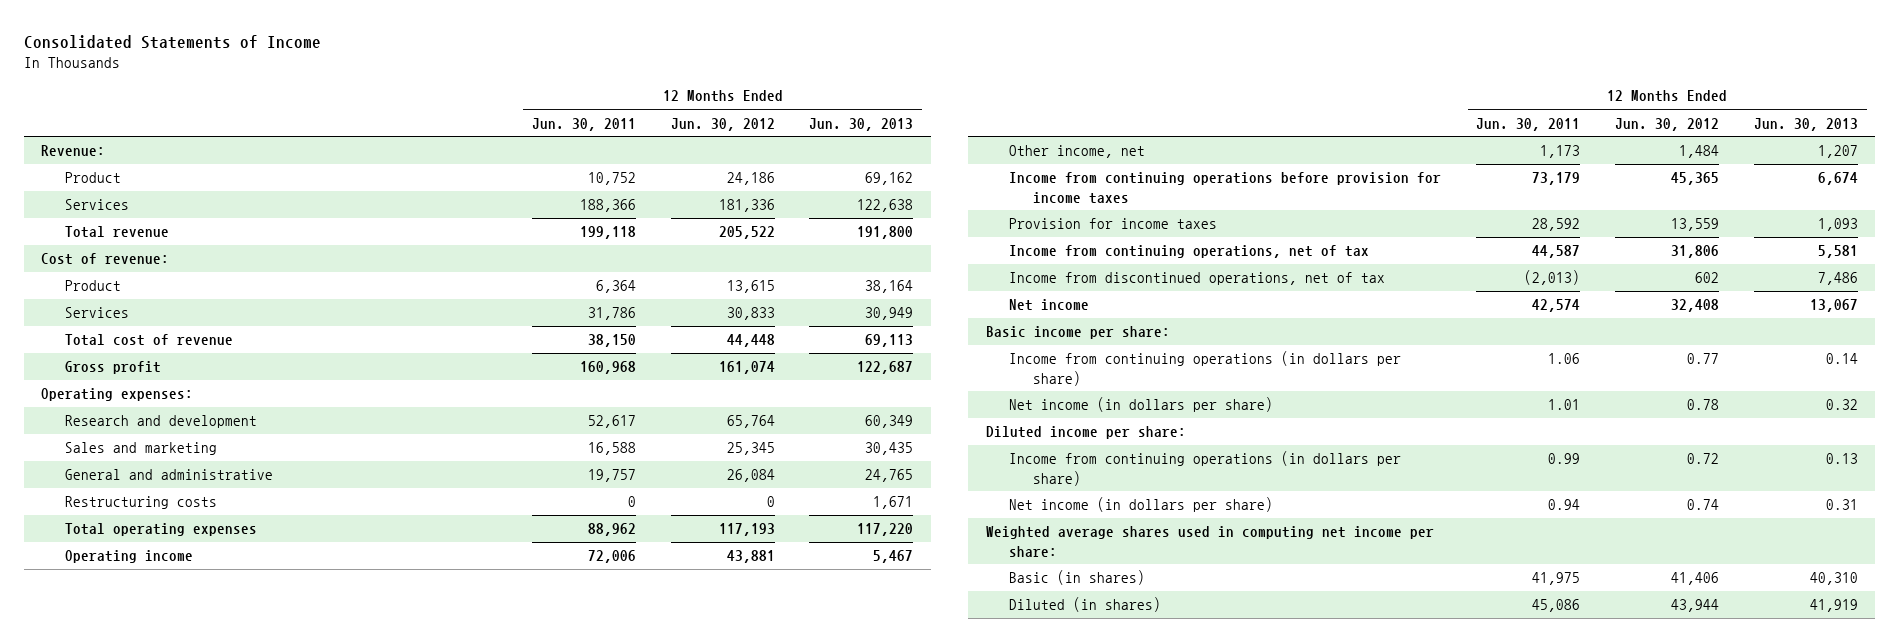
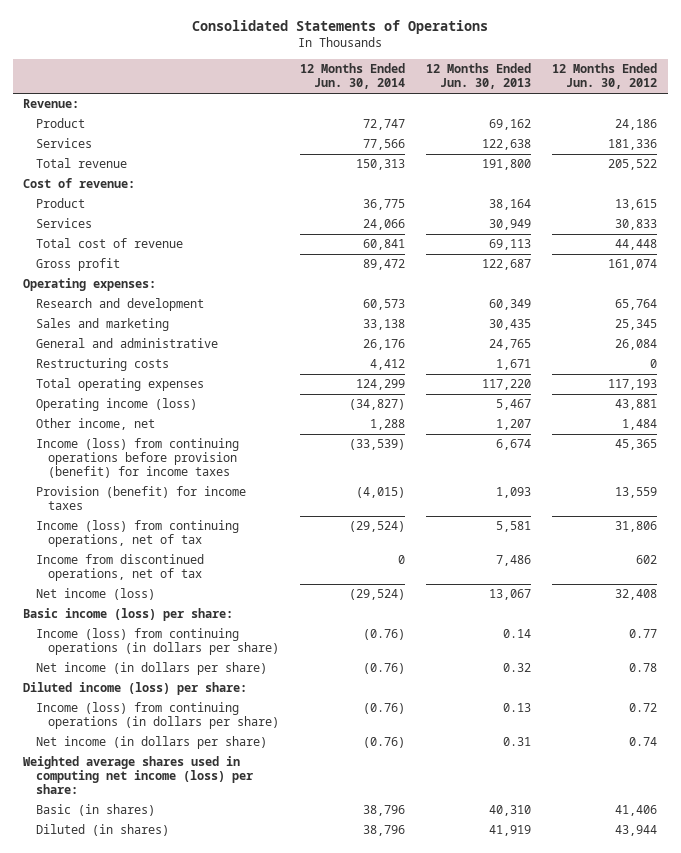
- Consolidated Statements of Income
+ Consolidated Statements of Operations
- | 12 Months Ended Jun. 30, 2011 | 12 Months Ended Jun. 30, 2012 | 12 Months Ended Jun. 30, 2013
+ | 12 Months Ended Jun. 30, 2014 | 12 Months Ended Jun. 30, 2013 | 12 Months Ended Jun. 30, 2012
- Operating income | 72,006 | 43,881 | 5,467
+ Operating income (loss) | (34,827) | 5,467 | 43,881
- Income from continuing operations before provision for income taxes | 73,179 | 45,365 | 6,674
- Provision for income taxes | 28,592 | 13,559 | 1,093
- Income from continuing operations, net of tax | 44,587 | 31,806 | 5,581
+ Income (loss) from continuing operations before provision (benefit) for income taxes | (33,539) | 6,674 | 45,365
+ Provision (benefit) for income taxes | (4,015) | 1,093 | 13,559
+ Income (loss) from continuing operations, net of tax | (29,524) | 5,581 | 31,806
- Net income | 42,574 | 32,408 | 13,067
- Basic income per share:
- Income from continuing operations (in dollars per share) | 1.06 | 0.77 | 0.14
+ Net income (loss) | (29,524) | 13,067 | 32,408
+ Basic income (loss) per share:
+ Income (loss) from continuing operations (in dollars per share) | (0.76) | 0.14 | 0.77
- Diluted income per share:
- Income from continuing operations (in dollars per share) | 0.99 | 0.72 | 0.13
+ Diluted income (loss) per share:
+ Income (loss) from continuing operations (in dollars per share) | (0.76) | 0.13 | 0.72
- Weighted average shares used in computing net income per share:
+ Weighted average shares used in computing net income (loss) per share:

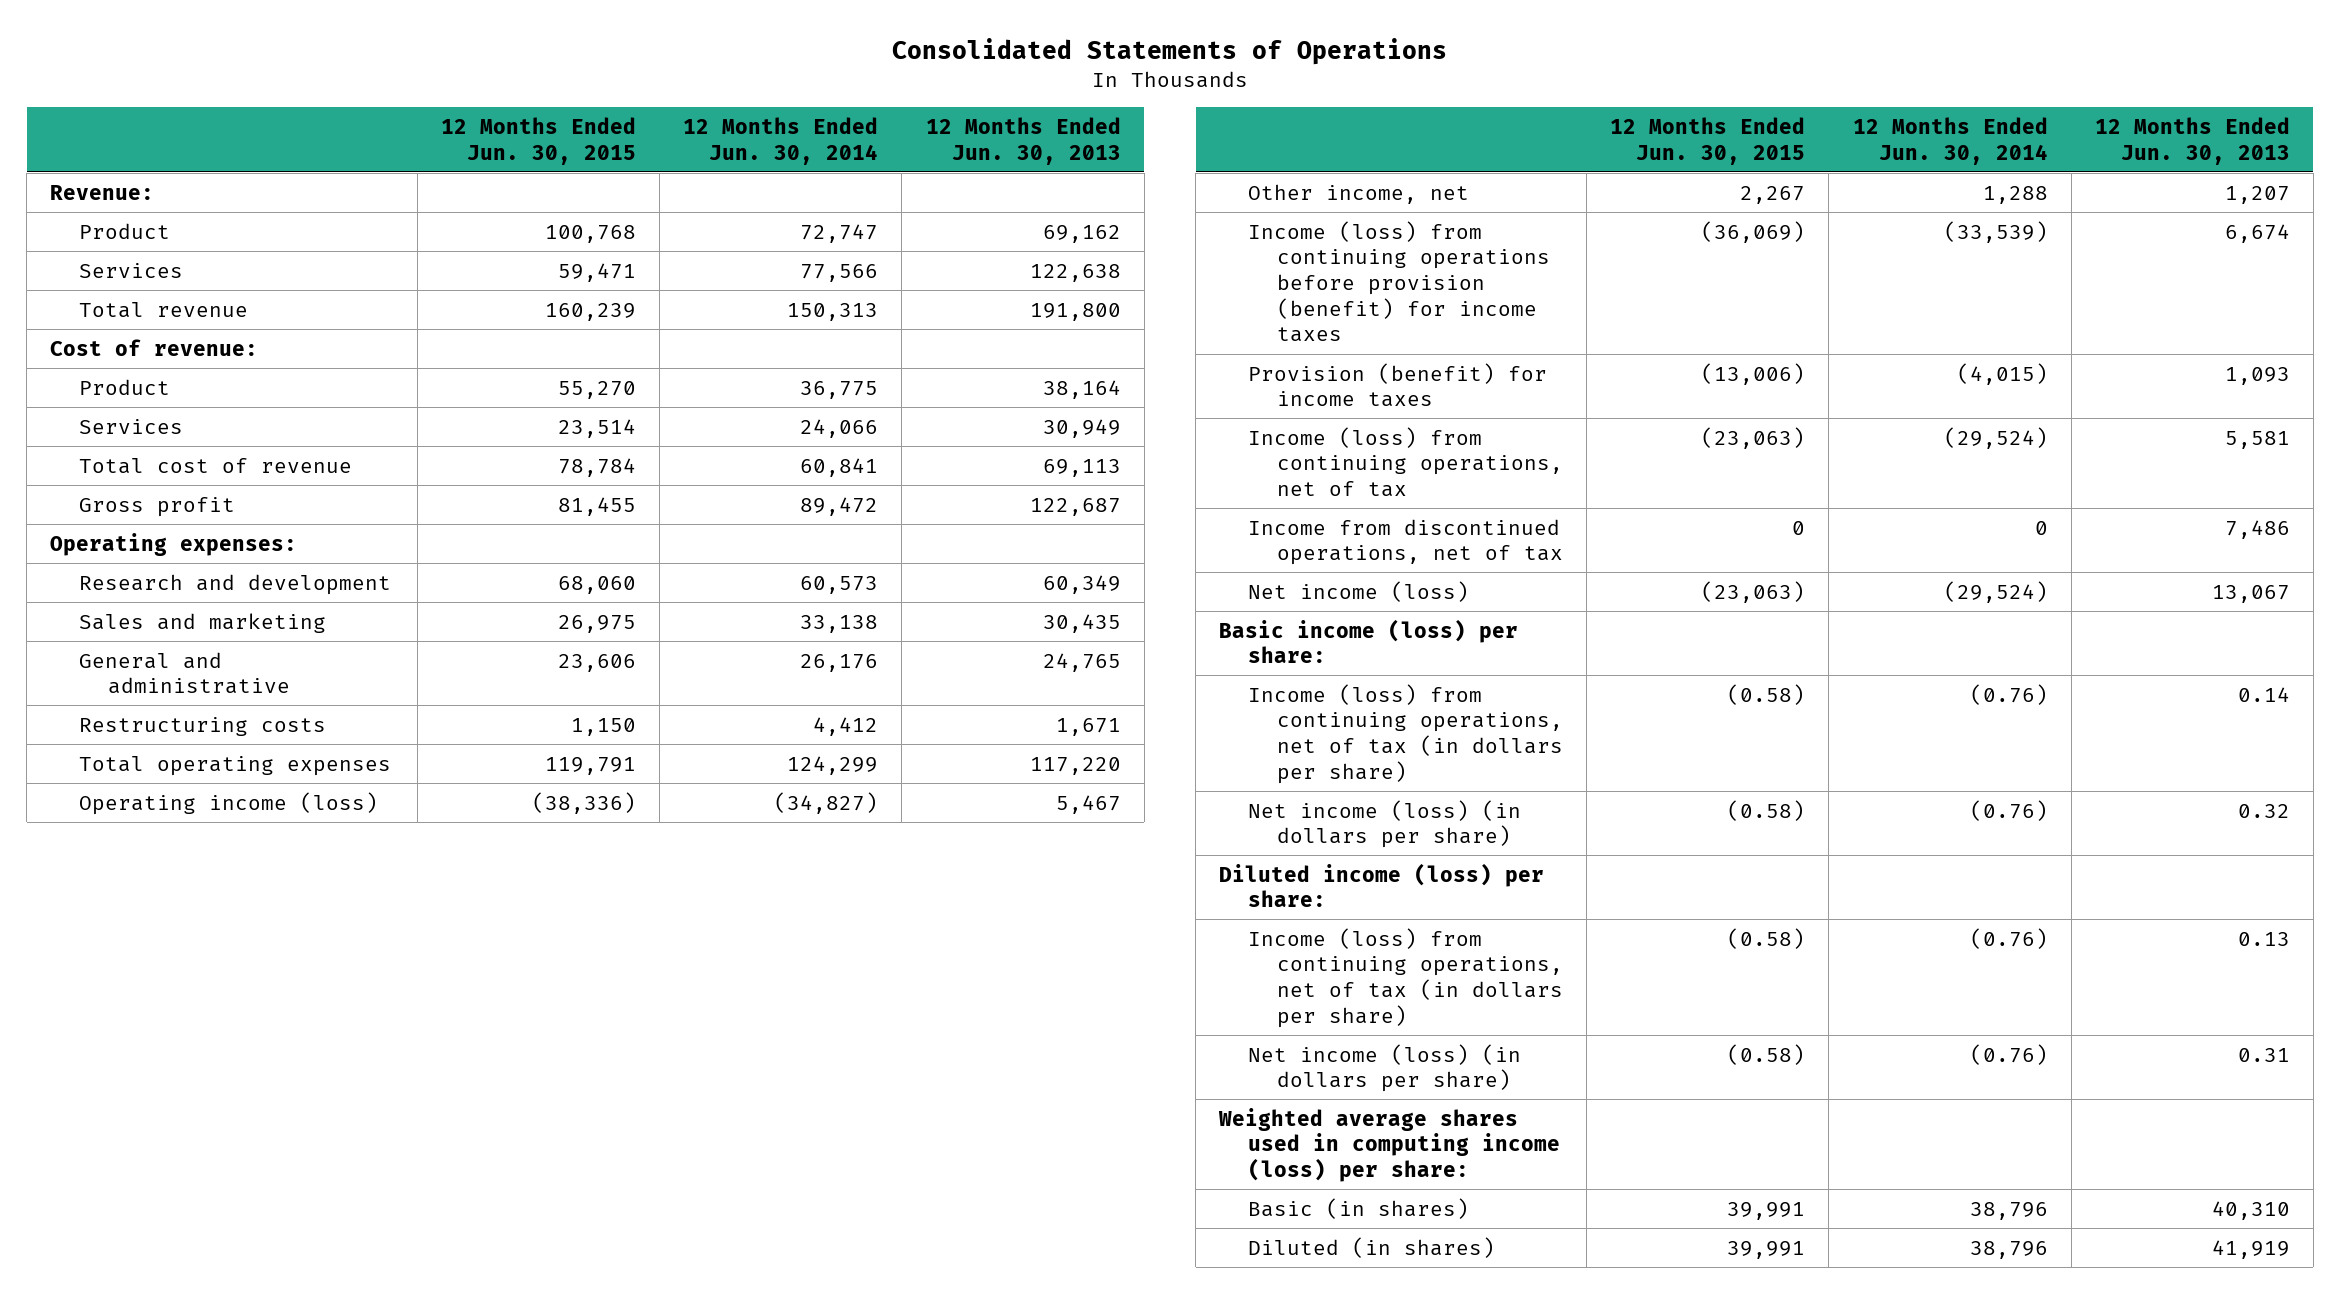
- | 12 Months Ended Jun. 30, 2014 | 12 Months Ended Jun. 30, 2013 | 12 Months Ended Jun. 30, 2012
+ | 12 Months Ended Jun. 30, 2015 | 12 Months Ended Jun. 30, 2014 | 12 Months Ended Jun. 30, 2013
- Income (loss) from continuing operations (in dollars per share) | (0.76) | 0.14 | 0.77
- Net income (in dollars per share) | (0.76) | 0.32 | 0.78
+ Income (loss) from continuing operations, net of tax (in dollars per share) | (0.58) | (0.76) | 0.14
+ Net income (loss) (in dollars per share) | (0.58) | (0.76) | 0.32
- Income (loss) from continuing operations (in dollars per share) | (0.76) | 0.13 | 0.72
- Net income (in dollars per share) | (0.76) | 0.31 | 0.74
- Weighted average shares used in computing net income (loss) per share:
+ Income (loss) from continuing operations, net of tax (in dollars per share) | (0.58) | (0.76) | 0.13
+ Net income (loss) (in dollars per share) | (0.58) | (0.76) | 0.31
+ Weighted average shares used in computing income (loss) per share:

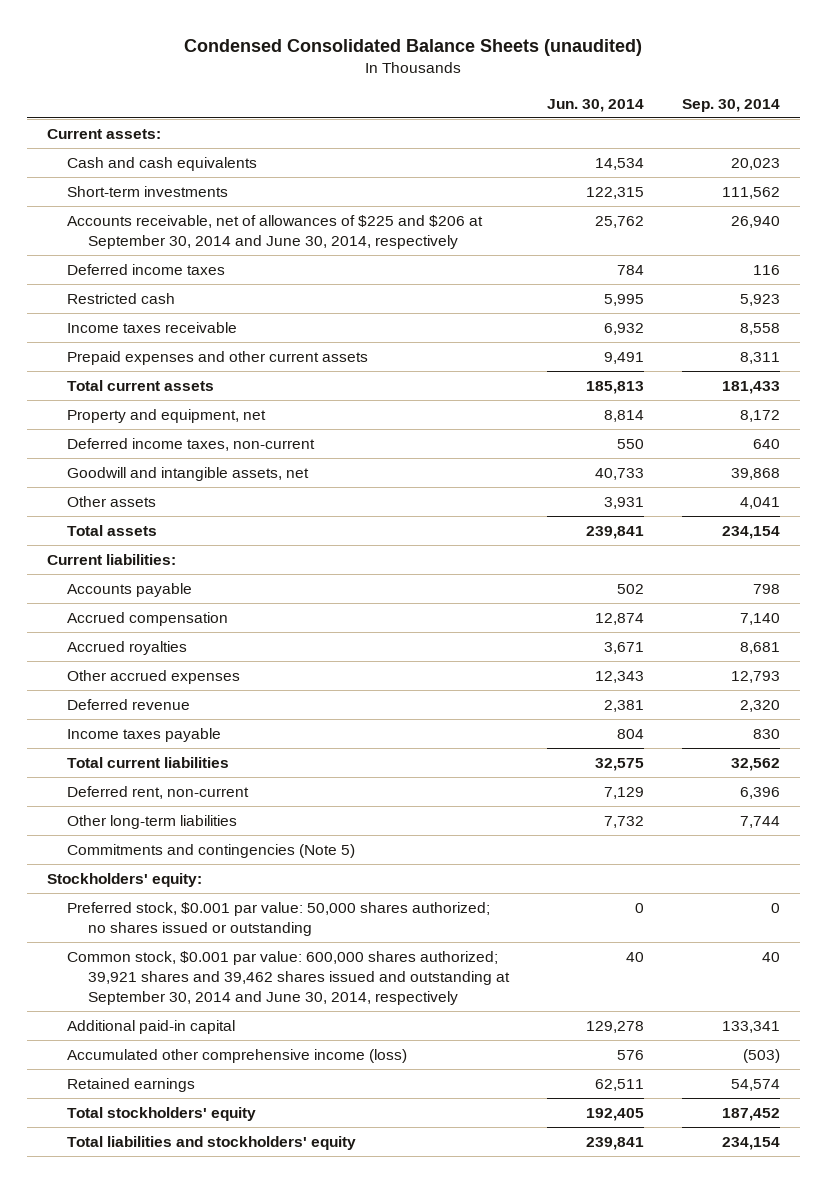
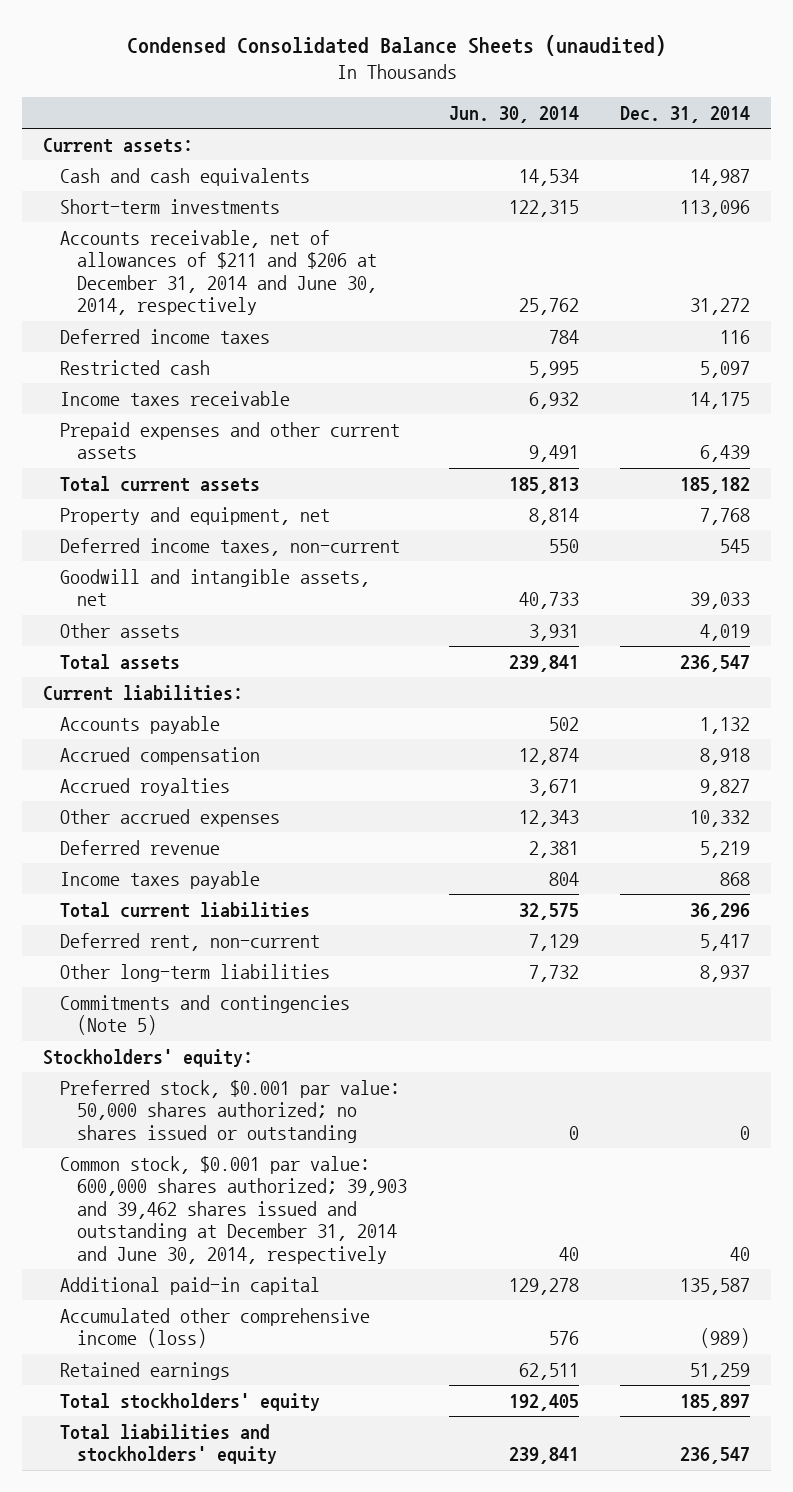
- | Jun. 30, 2014 | Sep. 30, 2014
+ | Jun. 30, 2014 | Dec. 31, 2014
- Accounts receivable, net of allowances of $225 and $206 at September 30, 2014 and June 30, 2014, respectively | 25,762 | 26,940
+ Accounts receivable, net of allowances of $211 and $206 at December 31, 2014 and June 30, 2014, respectively | 25,762 | 31,272
- Common stock, $0.001 par value: 600,000 shares authorized; 39,921 shares and 39,462 shares issued and outstanding at September 30, 2014 and June 30, 2014, respectively | 40 | 40
+ Common stock, $0.001 par value: 600,000 shares authorized; 39,903 and 39,462 shares issued and outstanding at December 31, 2014 and June 30, 2014, respectively | 40 | 40

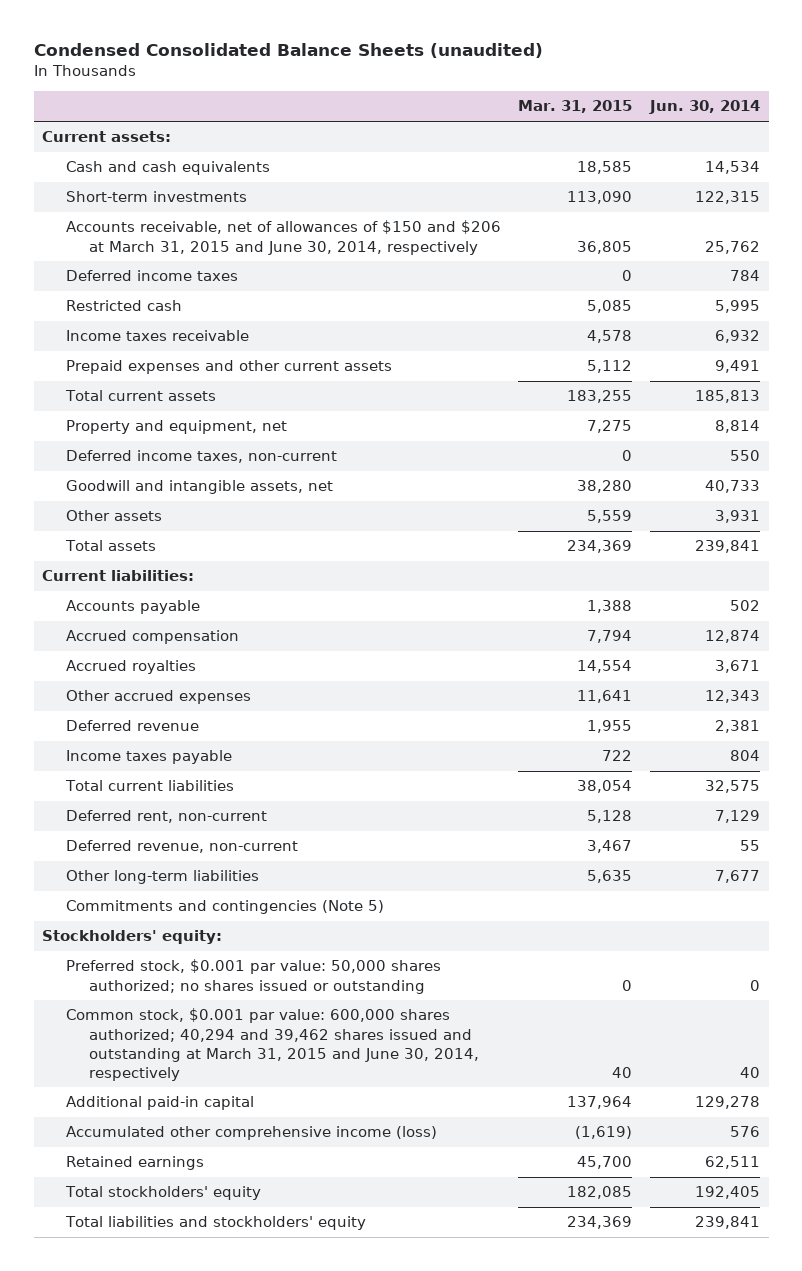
- | Jun. 30, 2014 | Dec. 31, 2014
+ | Mar. 31, 2015 | Jun. 30, 2014
- Accounts receivable, net of allowances of $211 and $206 at December 31, 2014 and June 30, 2014, respectively | 25,762 | 31,272
+ Accounts receivable, net of allowances of $150 and $206 at March 31, 2015 and June 30, 2014, respectively | 36,805 | 25,762
- Other long-term liabilities | 7,732 | 8,937
+ Deferred revenue, non-current | 3,467 | 55
+ Other long-term liabilities | 5,635 | 7,677
- Common stock, $0.001 par value: 600,000 shares authorized; 39,903 and 39,462 shares issued and outstanding at December 31, 2014 and June 30, 2014, respectively | 40 | 40
+ Common stock, $0.001 par value: 600,000 shares authorized; 40,294 and 39,462 shares issued and outstanding at March 31, 2015 and June 30, 2014, respectively | 40 | 40

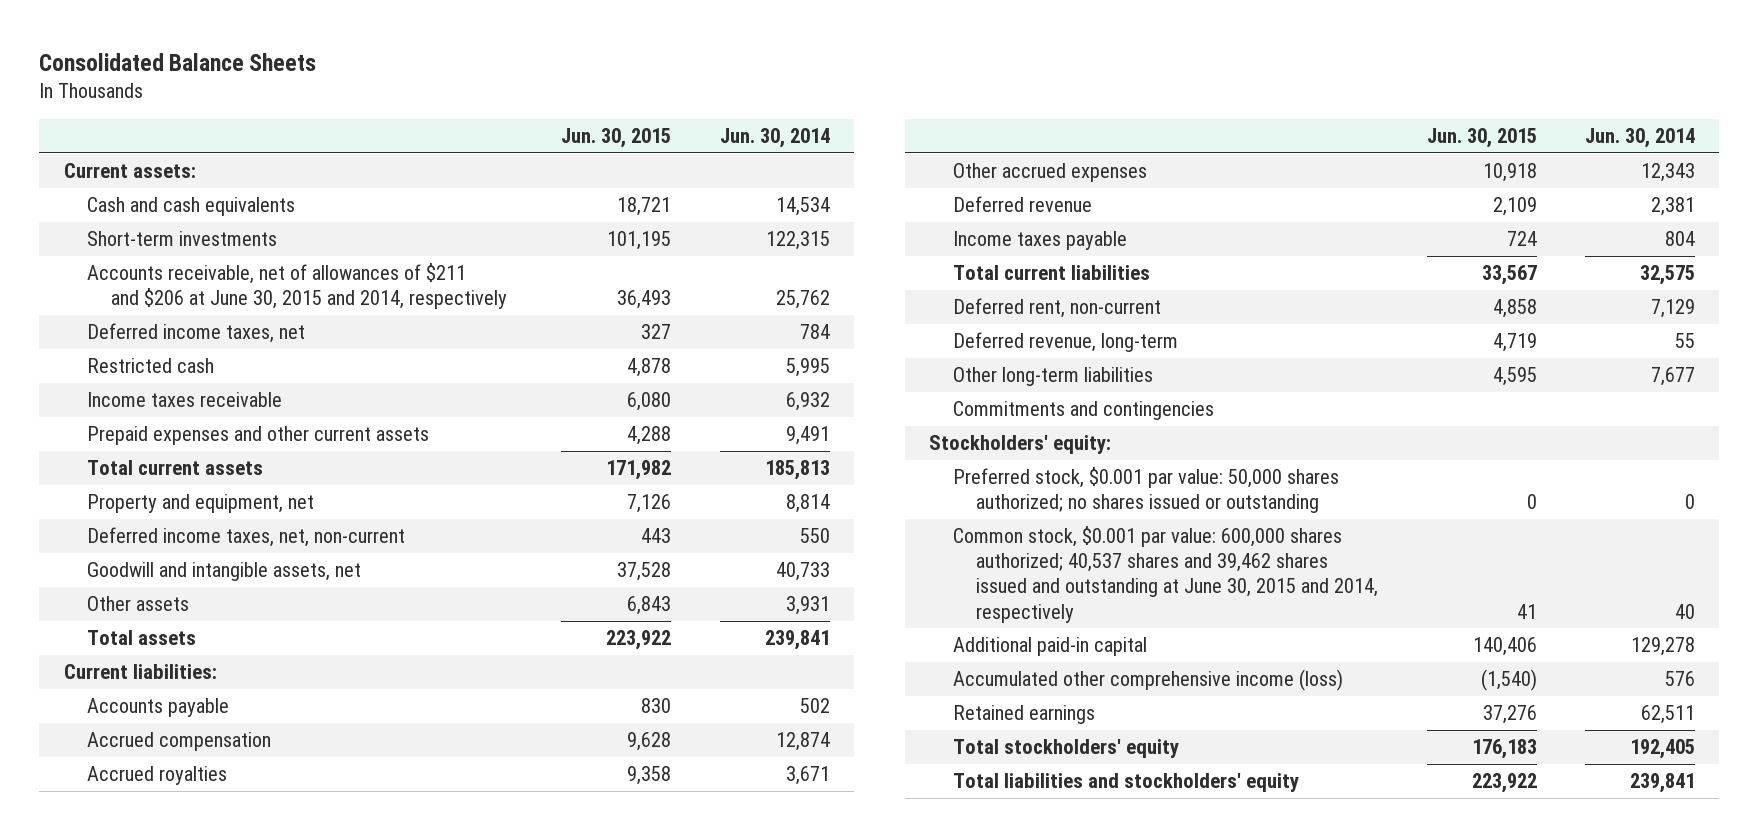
- Condensed Consolidated Balance Sheets (unaudited)
+ Consolidated Balance Sheets
- | Mar. 31, 2015 | Jun. 30, 2014
+ | Jun. 30, 2015 | Jun. 30, 2014
- Accounts receivable, net of allowances of $150 and $206 at March 31, 2015 and June 30, 2014, respectively | 36,805 | 25,762
- Deferred income taxes | 0 | 784
+ Accounts receivable, net of allowances of $211 and $206 at June 30, 2015 and 2014, respectively | 36,493 | 25,762
+ Deferred income taxes, net | 327 | 784
- Deferred income taxes, non-current | 0 | 550
+ Deferred income taxes, net, non-current | 443 | 550
- Deferred revenue, non-current | 3,467 | 55
+ Deferred revenue, long-term | 4,719 | 55
- Commitments and contingencies (Note 5)
+ Commitments and contingencies
- Common stock, $0.001 par value: 600,000 shares authorized; 40,294 and 39,462 shares issued and outstanding at March 31, 2015 and June 30, 2014, respectively | 40 | 40
+ Common stock, $0.001 par value: 600,000 shares authorized; 40,537 shares and 39,462 shares issued and outstanding at June 30, 2015 and 2014, respectively | 41 | 40

